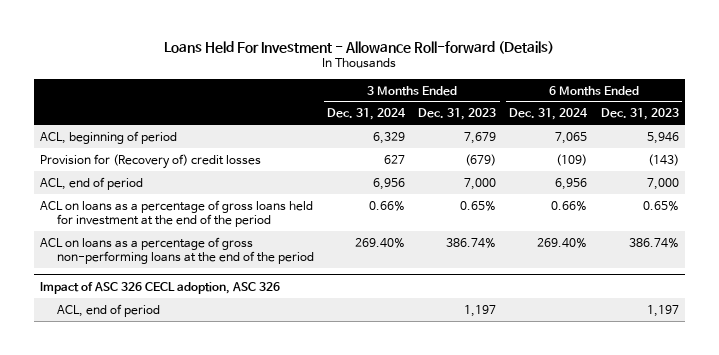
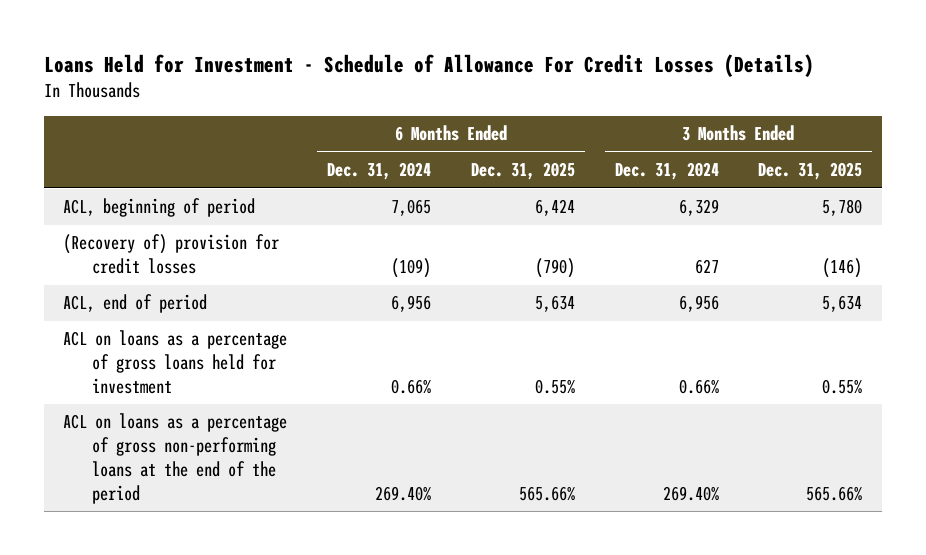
- Loans Held For Investment - Allowance Roll-forward (Details)
+ Loans Held for Investment - Schedule of Allowance For Credit Losses (Details)
- | 3 Months Ended Dec. 31, 2024 | 3 Months Ended Dec. 31, 2023 | 6 Months Ended Dec. 31, 2024 | 6 Months Ended Dec. 31, 2023
+ | 6 Months Ended Dec. 31, 2024 | 6 Months Ended Dec. 31, 2025 | 3 Months Ended Dec. 31, 2024 | 3 Months Ended Dec. 31, 2025
- Provision for (Recovery of) credit losses | 627 | (679) | (109) | (143)
+ (Recovery of) provision for credit losses | (109) | (790) | 627 | (146)
- ACL on loans as a percentage of gross loans held for investment at the end of the period | 0.66% | 0.65% | 0.66% | 0.65%
+ ACL on loans as a percentage of gross loans held for investment | 0.66% | 0.55% | 0.66% | 0.55%
- Impact of ASC 326 CECL adoption, ASC 326
- ACL, end of period | | 1,197 | | 1,197

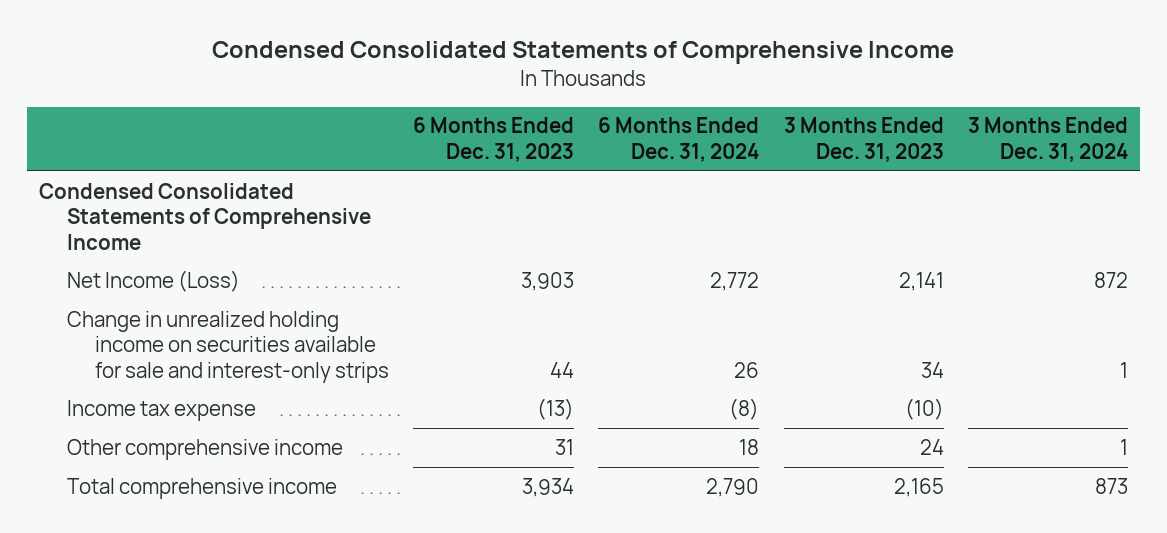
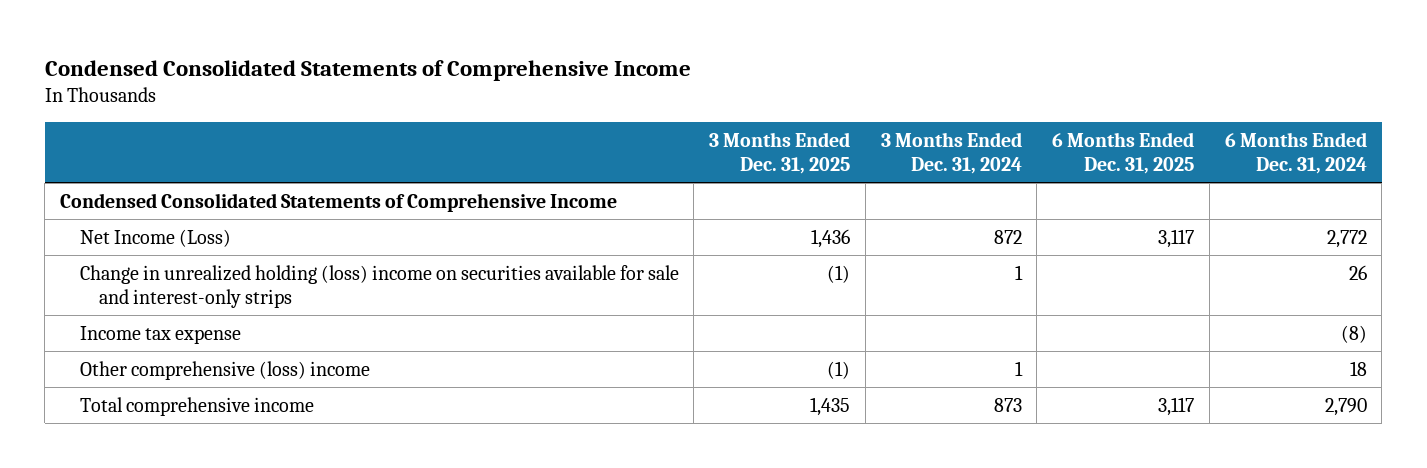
- | 6 Months Ended Dec. 31, 2023 | 6 Months Ended Dec. 31, 2024 | 3 Months Ended Dec. 31, 2023 | 3 Months Ended Dec. 31, 2024
+ | 3 Months Ended Dec. 31, 2025 | 3 Months Ended Dec. 31, 2024 | 6 Months Ended Dec. 31, 2025 | 6 Months Ended Dec. 31, 2024
- Change in unrealized holding income on securities available for sale and interest-only strips | 44 | 26 | 34 | 1
+ Change in unrealized holding (loss) income on securities available for sale and interest-only strips | (1) | 1 | | 26
- Other comprehensive income | 31 | 18 | 24 | 1
+ Other comprehensive (loss) income | (1) | 1 | | 18

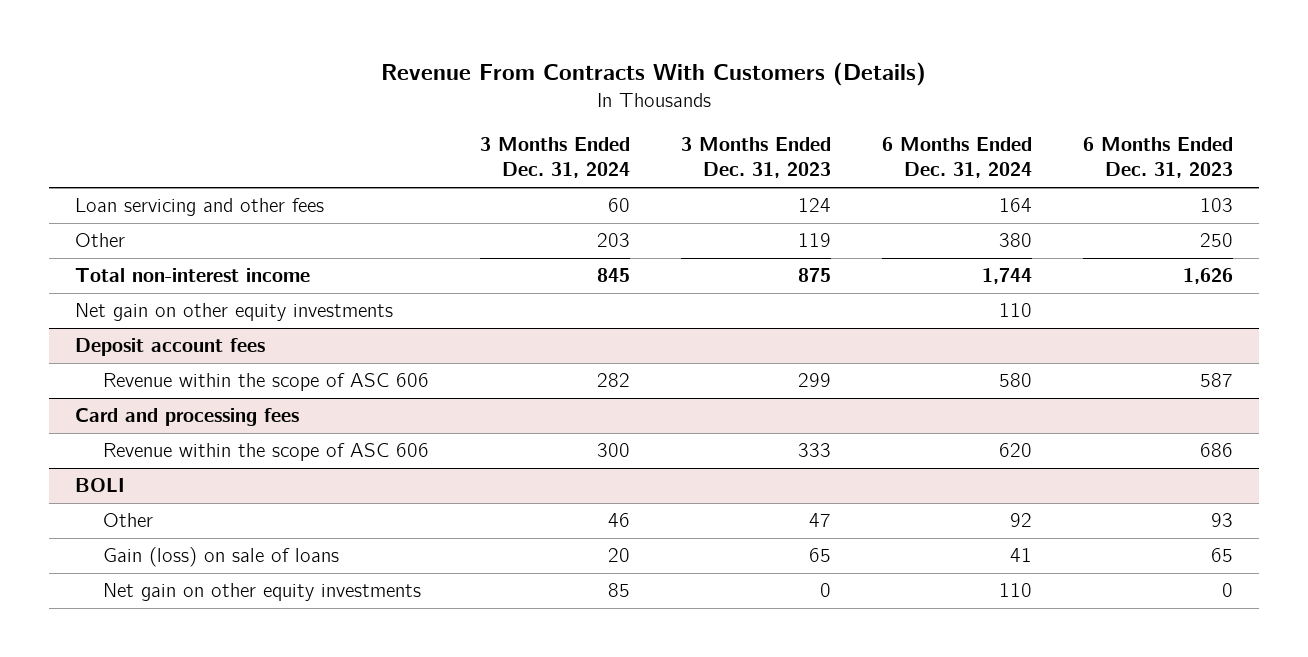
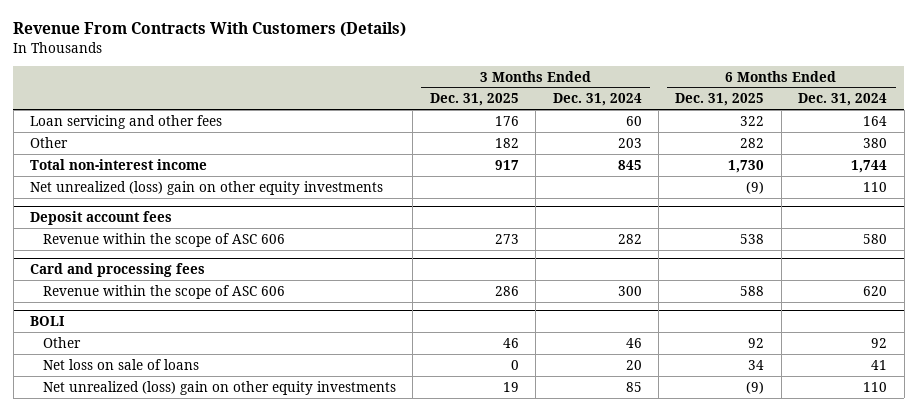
- | 3 Months Ended Dec. 31, 2024 | 3 Months Ended Dec. 31, 2023 | 6 Months Ended Dec. 31, 2024 | 6 Months Ended Dec. 31, 2023
+ | 3 Months Ended Dec. 31, 2025 | 3 Months Ended Dec. 31, 2024 | 6 Months Ended Dec. 31, 2025 | 6 Months Ended Dec. 31, 2024
- Net gain on other equity investments | | | 110 |
+ Net unrealized (loss) gain on other equity investments | | | (9) | 110
@ BOLI
- Gain (loss) on sale of loans | 20 | 65 | 41 | 65
- Net gain on other equity investments | 85 | 0 | 110 | 0
+ Net loss on sale of loans | 0 | 20 | 34 | 41
+ Net unrealized (loss) gain on other equity investments | 19 | 85 | (9) | 110

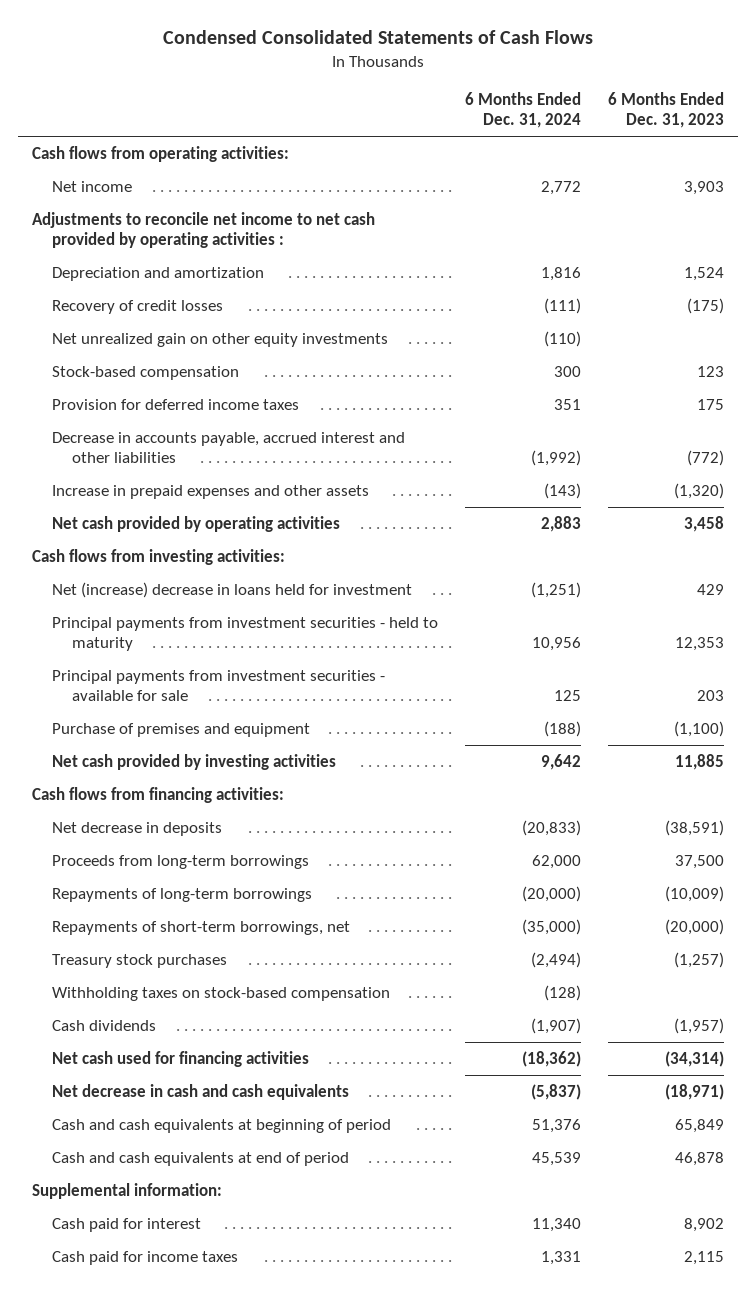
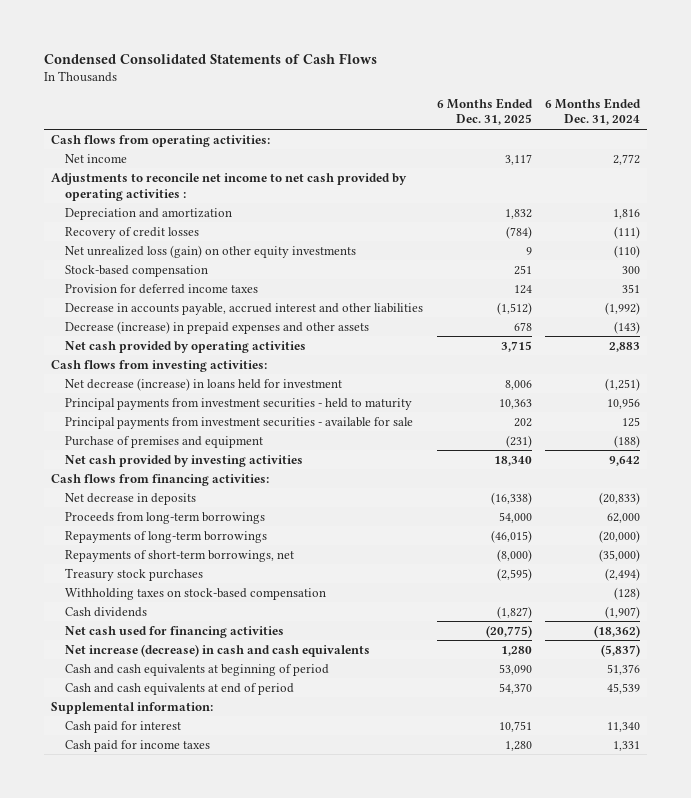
- | 6 Months Ended Dec. 31, 2024 | 6 Months Ended Dec. 31, 2023
+ | 6 Months Ended Dec. 31, 2025 | 6 Months Ended Dec. 31, 2024
- Net unrealized gain on other equity investments | (110) |
+ Net unrealized loss (gain) on other equity investments | 9 | (110)
- Increase in prepaid expenses and other assets | (143) | (1,320)
+ Decrease (increase) in prepaid expenses and other assets | 678 | (143)
- Net (increase) decrease in loans held for investment | (1,251) | 429
+ Net decrease (increase) in loans held for investment | 8,006 | (1,251)
- Net decrease in cash and cash equivalents | (5,837) | (18,971)
+ Net increase (decrease) in cash and cash equivalents | 1,280 | (5,837)

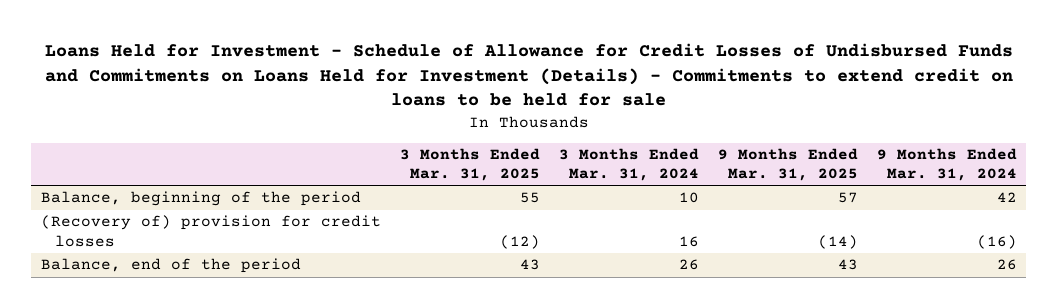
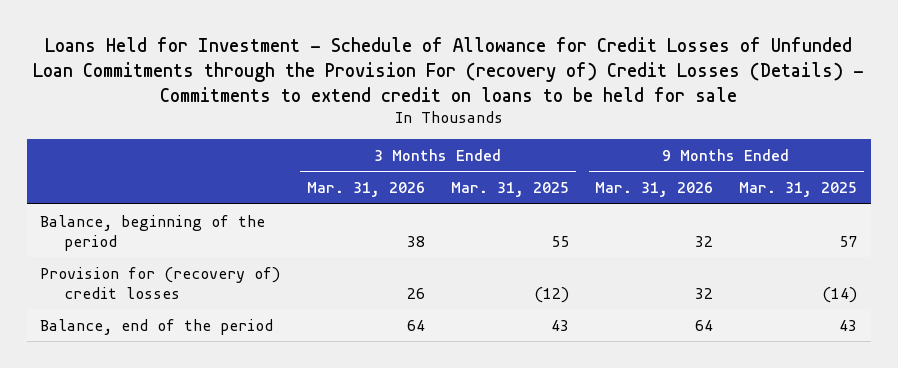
- Loans Held for Investment - Schedule of Allowance for Credit Losses of Undisbursed Funds and Commitments on Loans Held for Investment (Details) - Commitments to extend credit on loans to be held for sale
+ Loans Held for Investment - Schedule of Allowance for Credit Losses of Unfunded Loan Commitments through the Provision For (recovery of) Credit Losses (Details) - Commitments to extend credit on loans to be held for sale
- | 3 Months Ended Mar. 31, 2025 | 3 Months Ended Mar. 31, 2024 | 9 Months Ended Mar. 31, 2025 | 9 Months Ended Mar. 31, 2024
+ | 3 Months Ended Mar. 31, 2026 | 3 Months Ended Mar. 31, 2025 | 9 Months Ended Mar. 31, 2026 | 9 Months Ended Mar. 31, 2025
- (Recovery of) provision for credit losses | (12) | 16 | (14) | (16)
+ Provision for (recovery of) credit losses | 26 | (12) | 32 | (14)

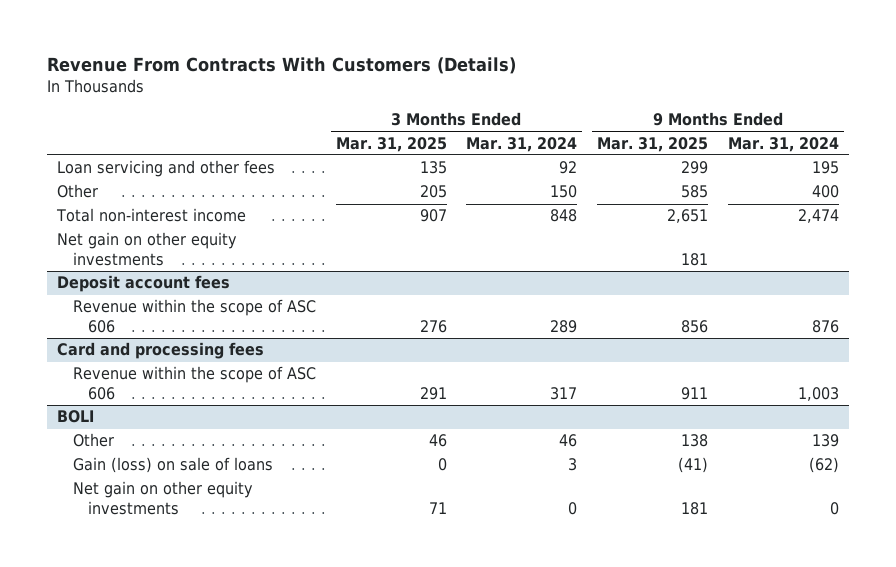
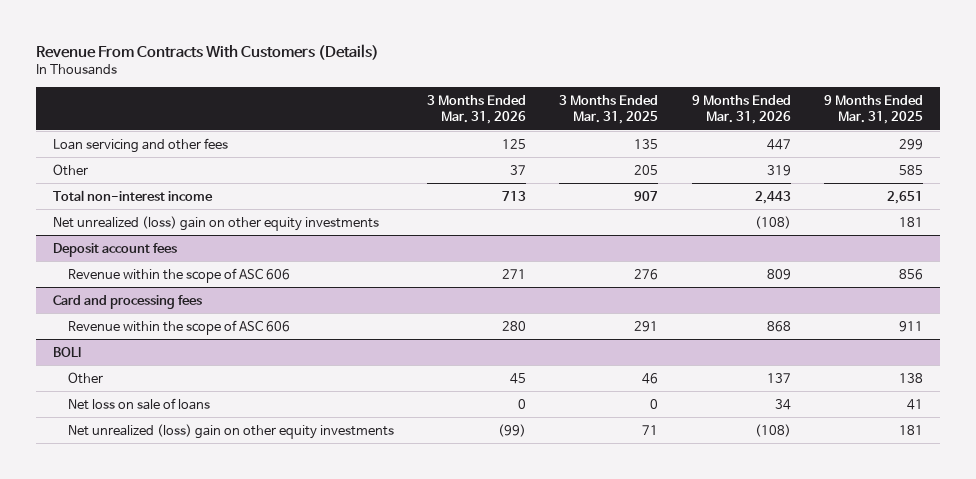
- | 3 Months Ended Mar. 31, 2025 | 3 Months Ended Mar. 31, 2024 | 9 Months Ended Mar. 31, 2025 | 9 Months Ended Mar. 31, 2024
+ | 3 Months Ended Mar. 31, 2026 | 3 Months Ended Mar. 31, 2025 | 9 Months Ended Mar. 31, 2026 | 9 Months Ended Mar. 31, 2025
- Net gain on other equity investments | | | 181 |
+ Net unrealized (loss) gain on other equity investments | | | (108) | 181
@ BOLI
- Gain (loss) on sale of loans | 0 | 3 | (41) | (62)
- Net gain on other equity investments | 71 | 0 | 181 | 0
+ Net loss on sale of loans | 0 | 0 | 34 | 41
+ Net unrealized (loss) gain on other equity investments | (99) | 71 | (108) | 181

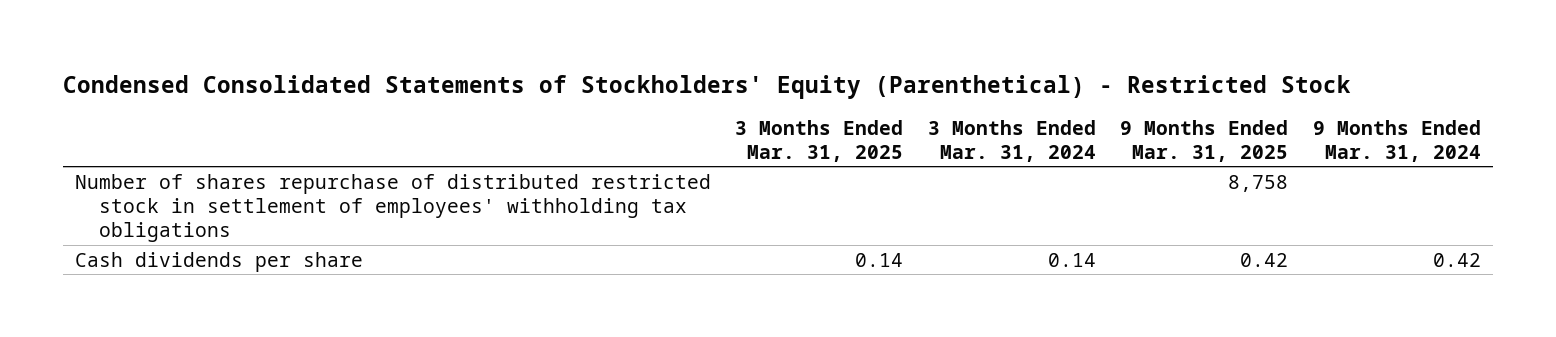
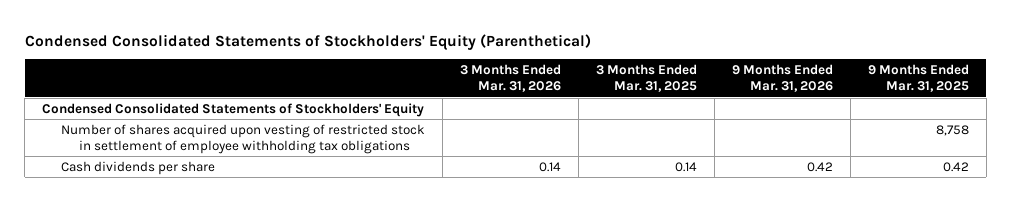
- Condensed Consolidated Statements of Stockholders' Equity (Parenthetical) - Restricted Stock
+ Condensed Consolidated Statements of Stockholders' Equity (Parenthetical)
- | 3 Months Ended Mar. 31, 2025 | 3 Months Ended Mar. 31, 2024 | 9 Months Ended Mar. 31, 2025 | 9 Months Ended Mar. 31, 2024
+ | 3 Months Ended Mar. 31, 2026 | 3 Months Ended Mar. 31, 2025 | 9 Months Ended Mar. 31, 2026 | 9 Months Ended Mar. 31, 2025
- Number of shares repurchase of distributed restricted stock in settlement of employees' withholding tax obligations | | | 8,758 |
+ Condensed Consolidated Statements of Stockholders' Equity
+ Number of shares acquired upon vesting of restricted stock in settlement of employee withholding tax obligations | | | | 8,758

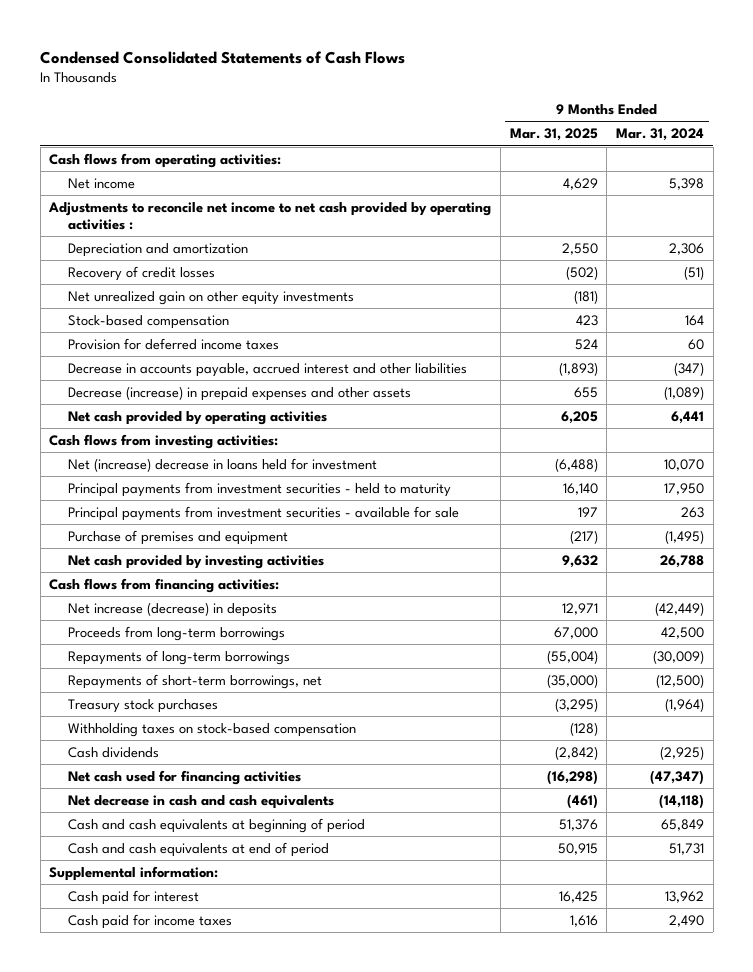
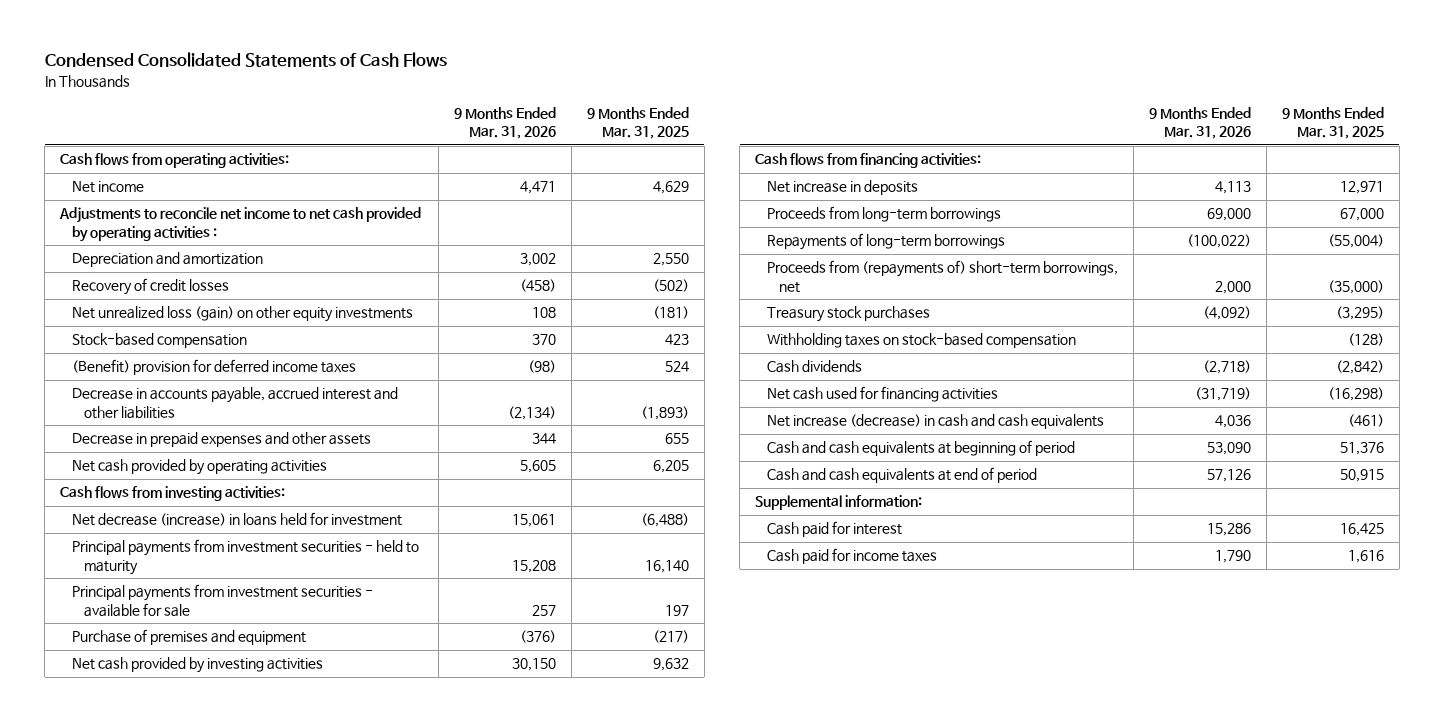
- | 9 Months Ended Mar. 31, 2025 | 9 Months Ended Mar. 31, 2024
+ | 9 Months Ended Mar. 31, 2026 | 9 Months Ended Mar. 31, 2025
- Net unrealized gain on other equity investments | (181) |
+ Net unrealized loss (gain) on other equity investments | 108 | (181)
- Provision for deferred income taxes | 524 | 60
+ (Benefit) provision for deferred income taxes | (98) | 524
- Decrease (increase) in prepaid expenses and other assets | 655 | (1,089)
+ Decrease in prepaid expenses and other assets | 344 | 655
- Net (increase) decrease in loans held for investment | (6,488) | 10,070
+ Net decrease (increase) in loans held for investment | 15,061 | (6,488)
- Net increase (decrease) in deposits | 12,971 | (42,449)
+ Net increase in deposits | 4,113 | 12,971
- Repayments of short-term borrowings, net | (35,000) | (12,500)
+ Proceeds from (repayments of) short-term borrowings, net | 2,000 | (35,000)
- Net decrease in cash and cash equivalents | (461) | (14,118)
+ Net increase (decrease) in cash and cash equivalents | 4,036 | (461)

